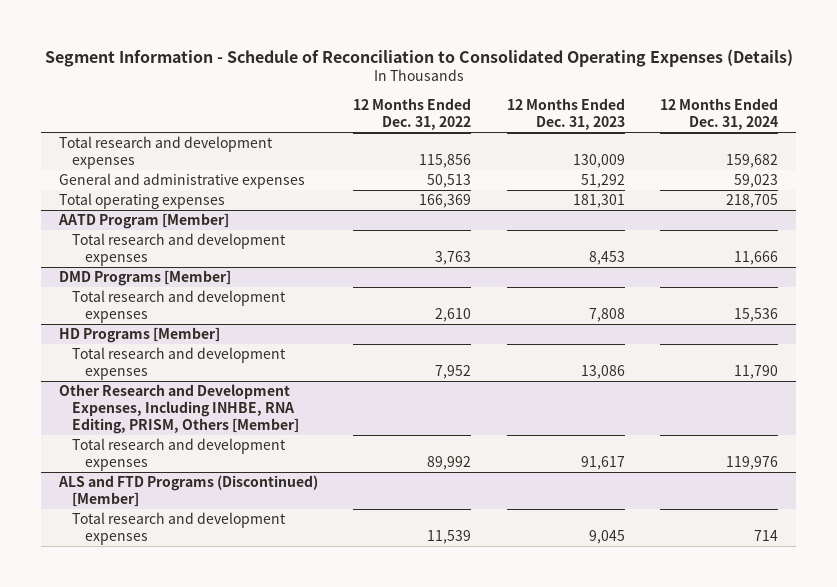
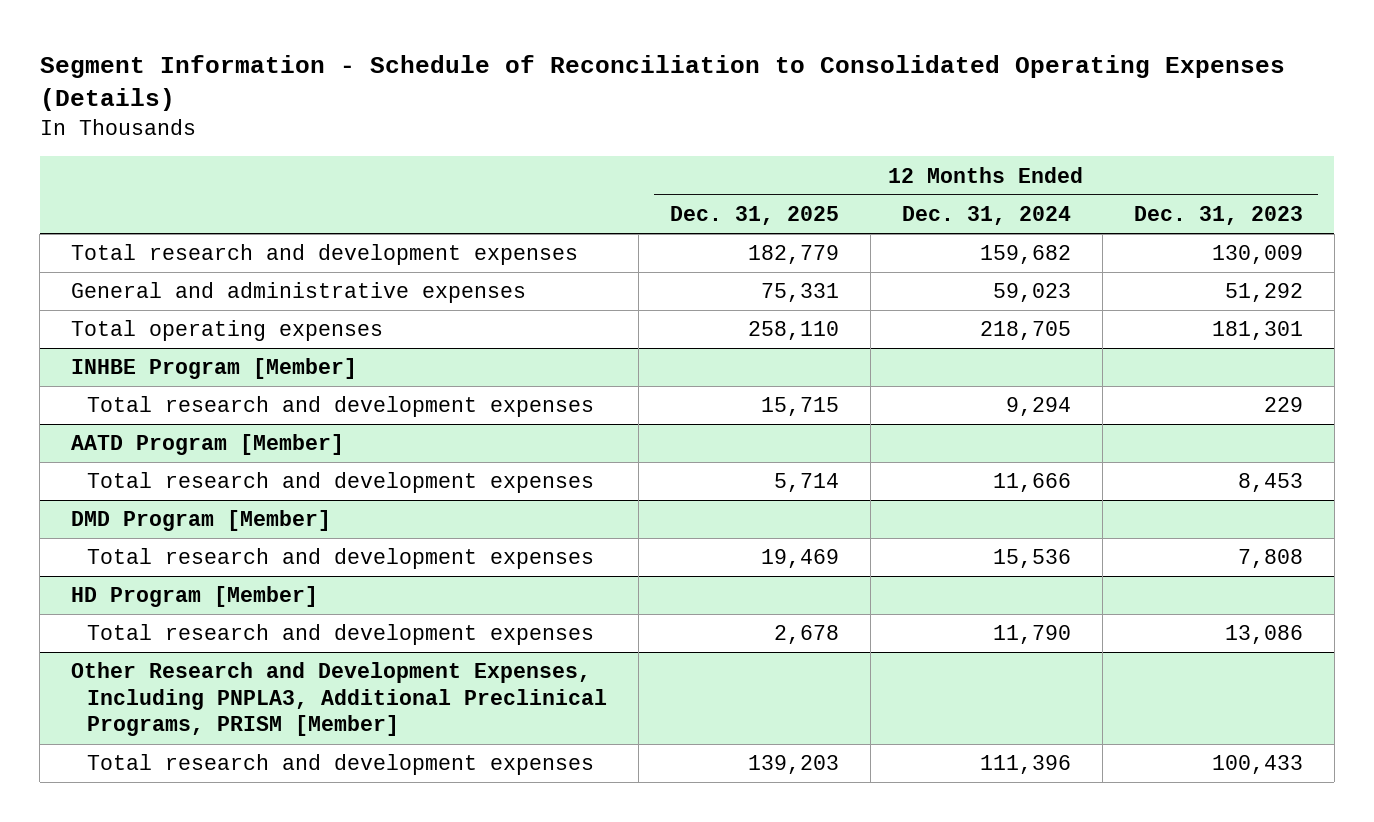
- | 12 Months Ended Dec. 31, 2022 | 12 Months Ended Dec. 31, 2023 | 12 Months Ended Dec. 31, 2024
+ | 12 Months Ended Dec. 31, 2025 | 12 Months Ended Dec. 31, 2024 | 12 Months Ended Dec. 31, 2023
+ INHBE Program [Member]
+ Total research and development expenses | 15,715 | 9,294 | 229
- DMD Programs [Member]
+ DMD Program [Member]
- HD Programs [Member]
+ HD Program [Member]
- Other Research and Development Expenses, Including INHBE, RNA Editing, PRISM, Others [Member]
- Total research and development expenses | 89,992 | 91,617 | 119,976
- ALS and FTD Programs (Discontinued) [Member]
- Total research and development expenses | 11,539 | 9,045 | 714
+ Other Research and Development Expenses, Including PNPLA3, Additional Preclinical Programs, PRISM [Member]
+ Total research and development expenses | 139,203 | 111,396 | 100,433

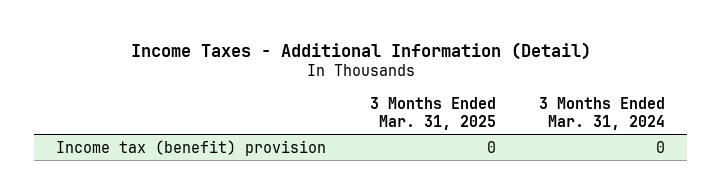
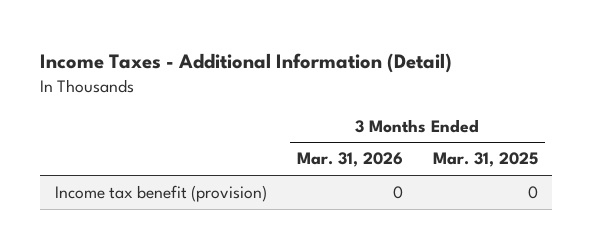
- | 3 Months Ended Mar. 31, 2025 | 3 Months Ended Mar. 31, 2024
+ | 3 Months Ended Mar. 31, 2026 | 3 Months Ended Mar. 31, 2025
- Income tax (benefit) provision | 0 | 0
+ Income tax benefit (provision) | 0 | 0

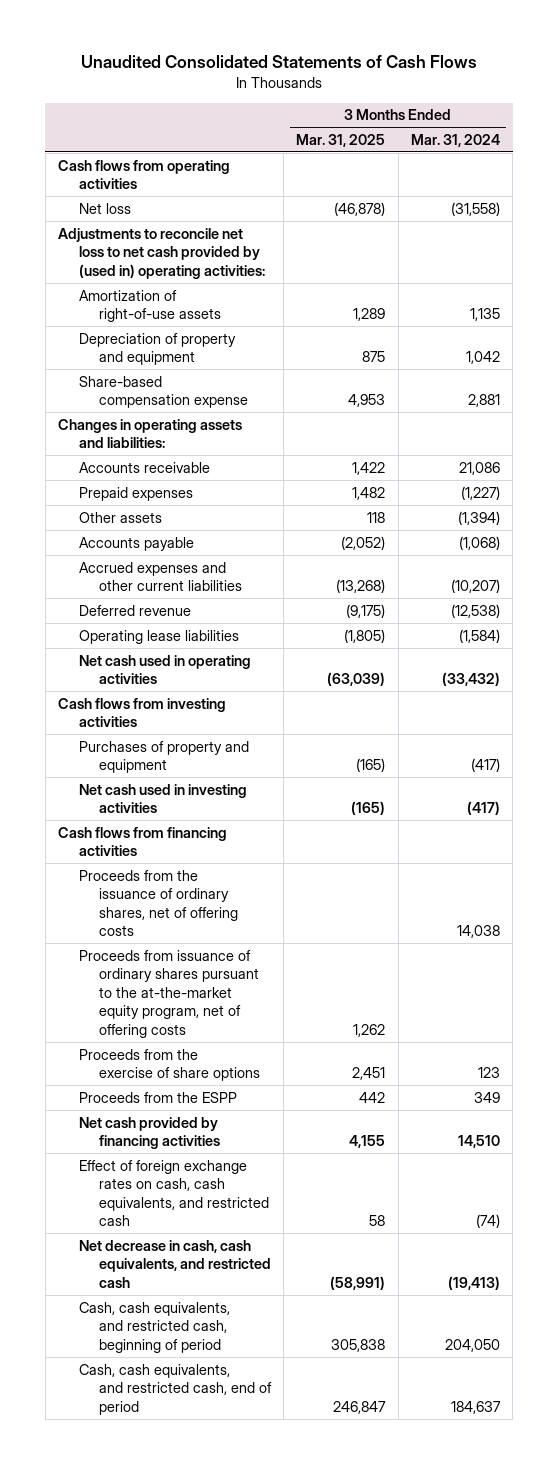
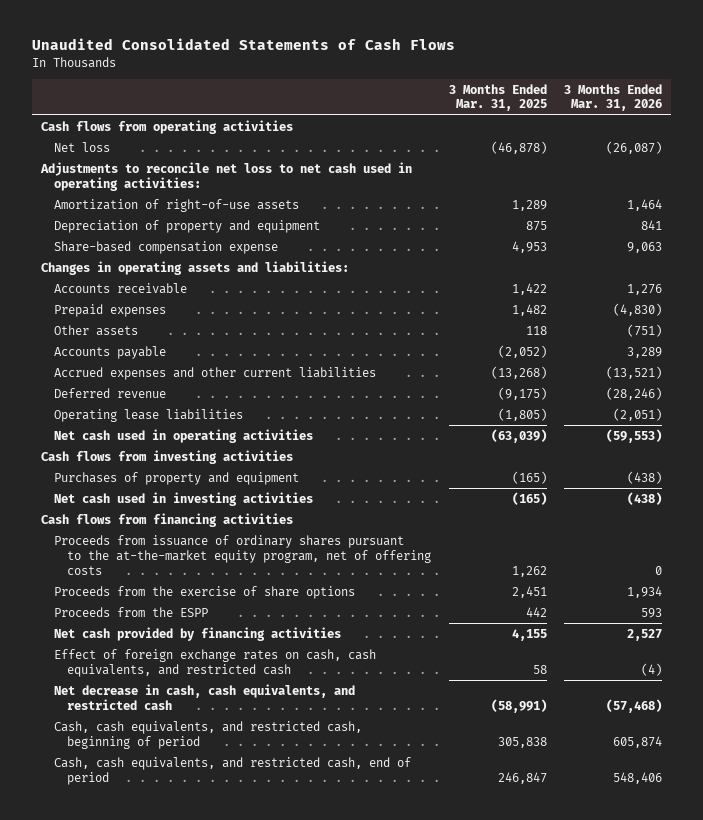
- | 3 Months Ended Mar. 31, 2025 | 3 Months Ended Mar. 31, 2024
+ | 3 Months Ended Mar. 31, 2025 | 3 Months Ended Mar. 31, 2026
- Adjustments to reconcile net loss to net cash provided by (used in) operating activities:
+ Adjustments to reconcile net loss to net cash used in operating activities:
- Proceeds from the issuance of ordinary shares, net of offering costs | | 14,038

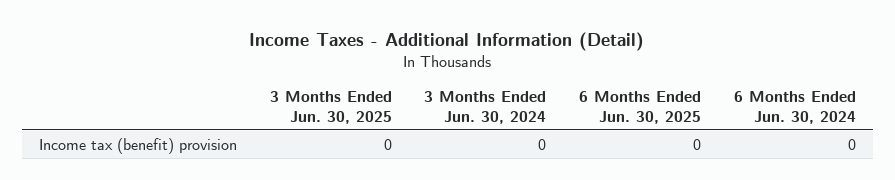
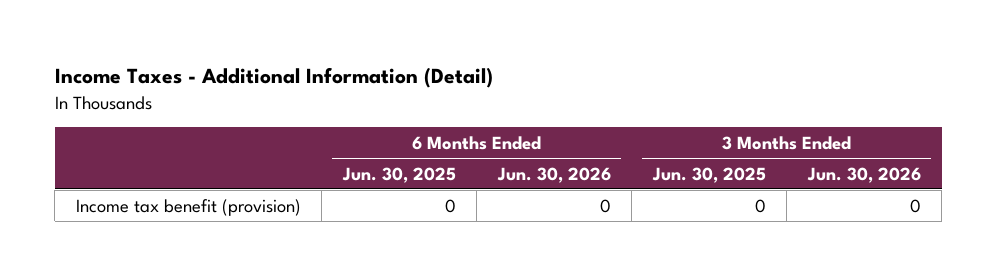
- | 3 Months Ended Jun. 30, 2025 | 3 Months Ended Jun. 30, 2024 | 6 Months Ended Jun. 30, 2025 | 6 Months Ended Jun. 30, 2024
+ | 6 Months Ended Jun. 30, 2025 | 6 Months Ended Jun. 30, 2026 | 3 Months Ended Jun. 30, 2025 | 3 Months Ended Jun. 30, 2026
- Income tax (benefit) provision | 0 | 0 | 0 | 0
+ Income tax benefit (provision) | 0 | 0 | 0 | 0

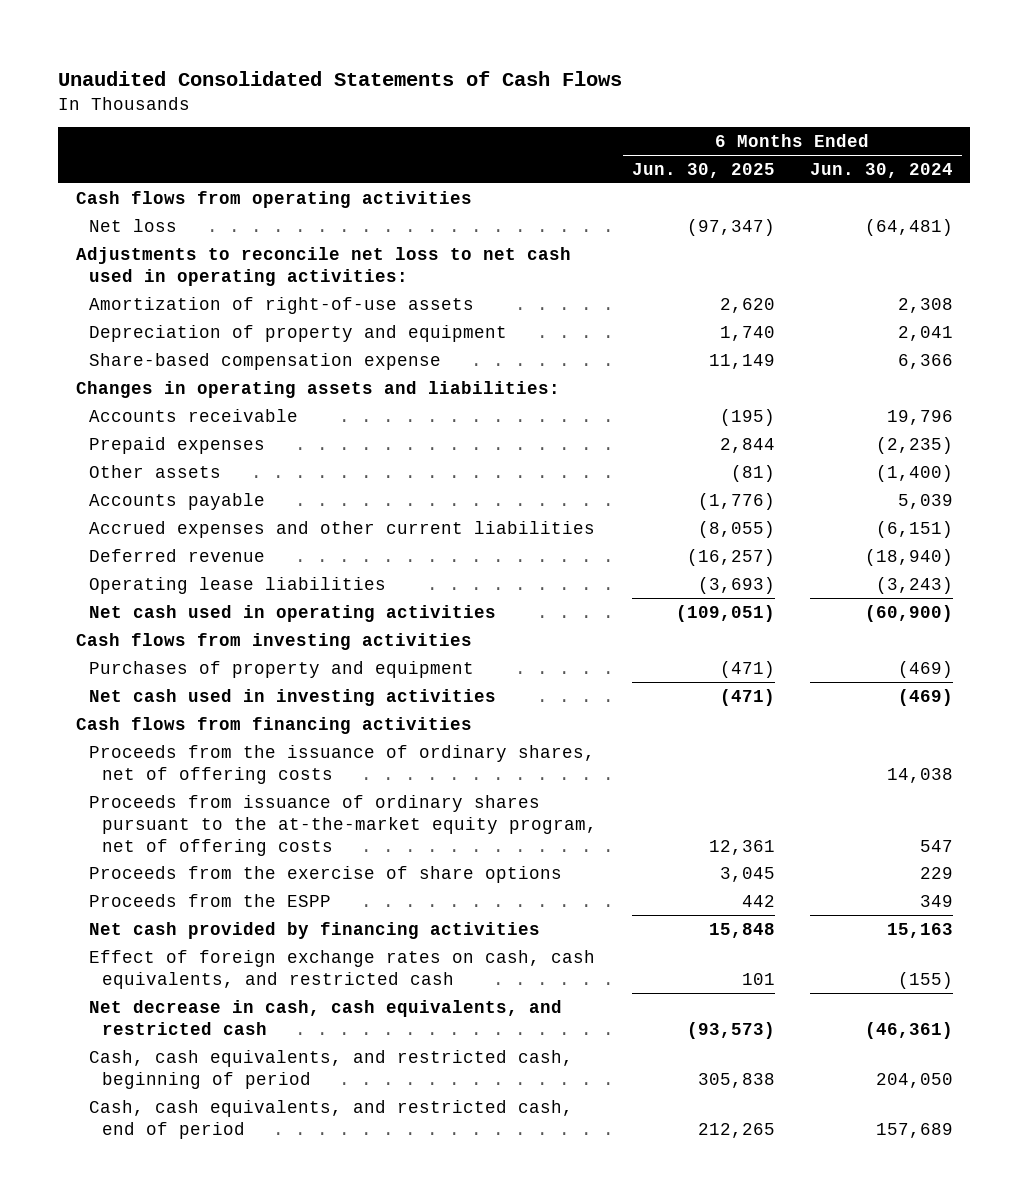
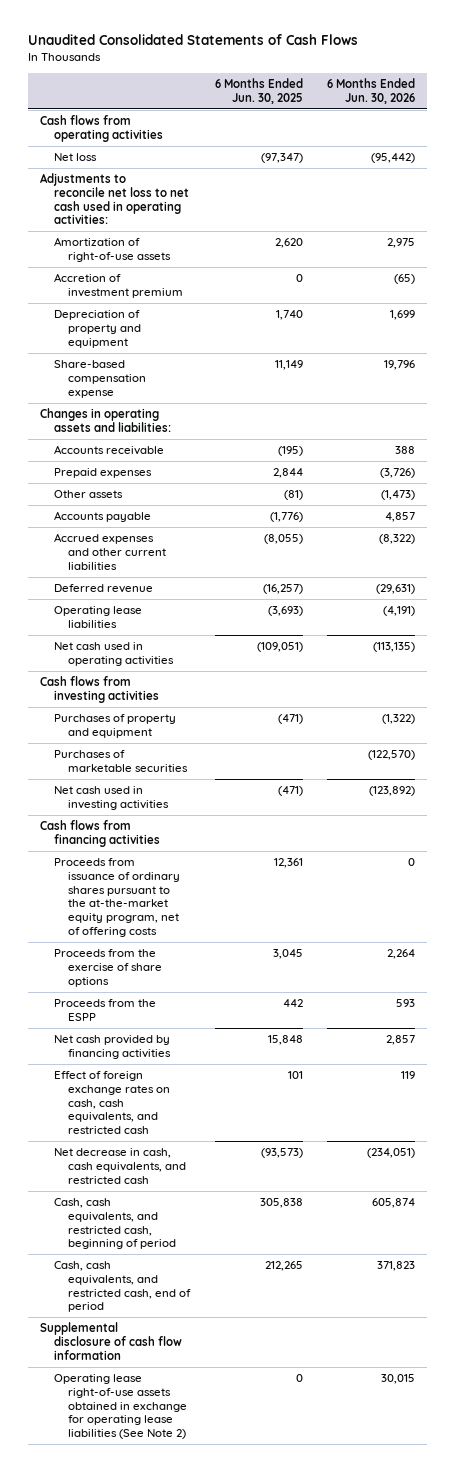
- | 6 Months Ended Jun. 30, 2025 | 6 Months Ended Jun. 30, 2024
+ | 6 Months Ended Jun. 30, 2025 | 6 Months Ended Jun. 30, 2026
+ Accretion of investment premium | 0 | (65)
+ Purchases of marketable securities | | (122,570)
- Proceeds from the issuance of ordinary shares, net of offering costs | | 14,038
+ Supplemental disclosure of cash flow information
+ Operating lease right-of-use assets obtained in exchange for operating lease liabilities (See Note 2) | 0 | 30,015

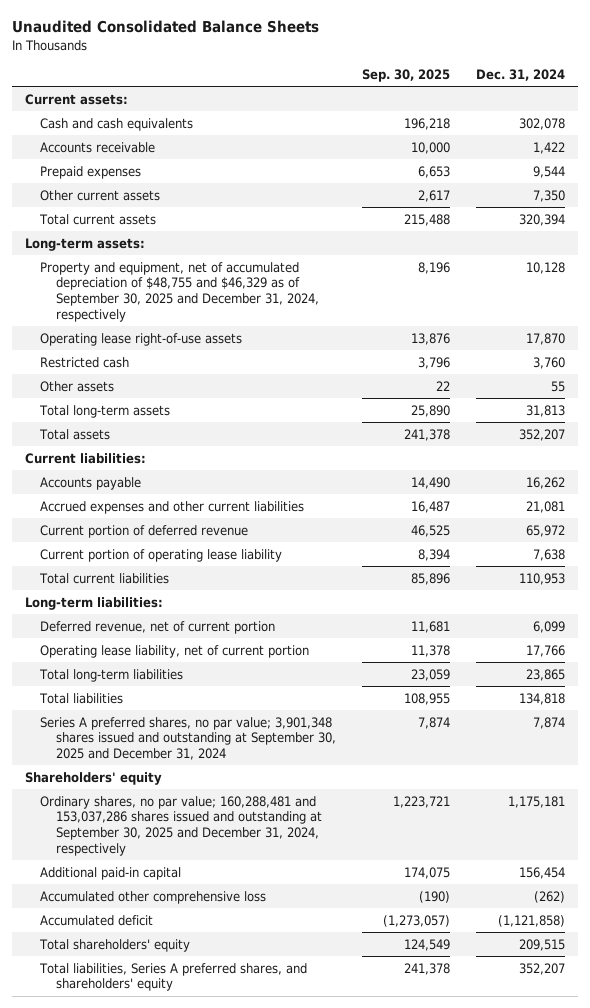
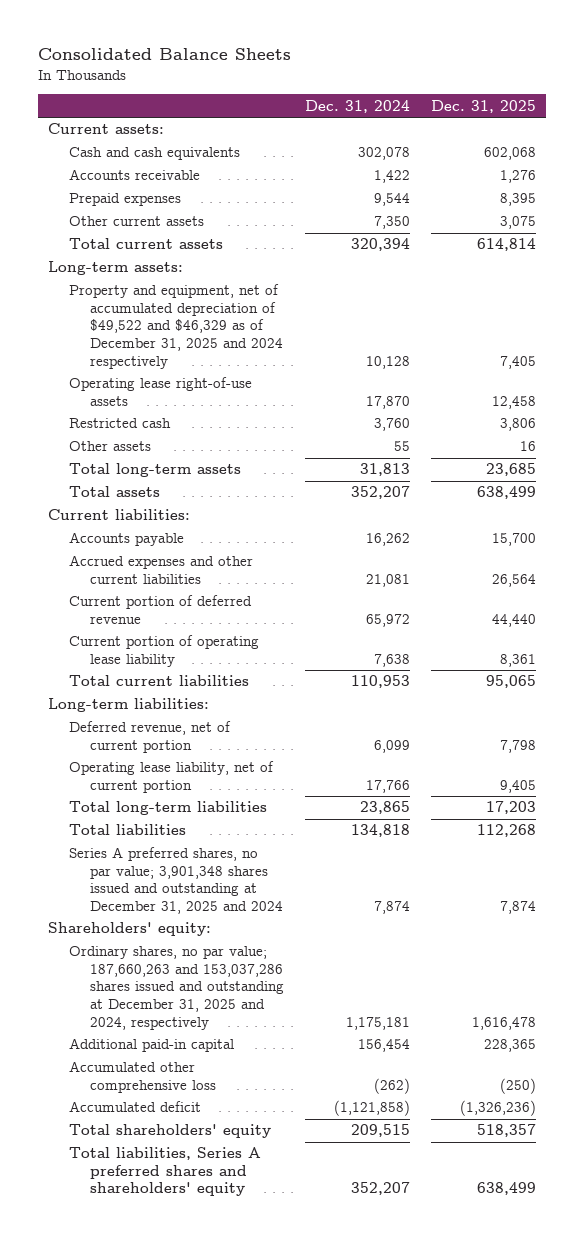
- Unaudited Consolidated Balance Sheets
+ Consolidated Balance Sheets
- | Sep. 30, 2025 | Dec. 31, 2024
+ | Dec. 31, 2024 | Dec. 31, 2025
- Property and equipment, net of accumulated depreciation of $48,755 and $46,329 as of September 30, 2025 and December 31, 2024, respectively | 8,196 | 10,128
+ Property and equipment, net of accumulated depreciation of $49,522 and $46,329 as of December 31, 2025 and 2024 respectively | 10,128 | 7,405
- Series A preferred shares, no par value; 3,901,348 shares issued and outstanding at September 30, 2025 and December 31, 2024 | 7,874 | 7,874
- Shareholders' equity
- Ordinary shares, no par value; 160,288,481 and 153,037,286 shares issued and outstanding at September 30, 2025 and December 31, 2024, respectively | 1,223,721 | 1,175,181
+ Series A preferred shares, no par value; 3,901,348 shares issued and outstanding at December 31, 2025 and 2024 | 7,874 | 7,874
+ Shareholders' equity:
+ Ordinary shares, no par value; 187,660,263 and 153,037,286 shares issued and outstanding at December 31, 2025 and 2024, respectively | 1,175,181 | 1,616,478
- Total liabilities, Series A preferred shares, and shareholders' equity | 241,378 | 352,207
+ Total liabilities, Series A preferred shares and shareholders' equity | 352,207 | 638,499

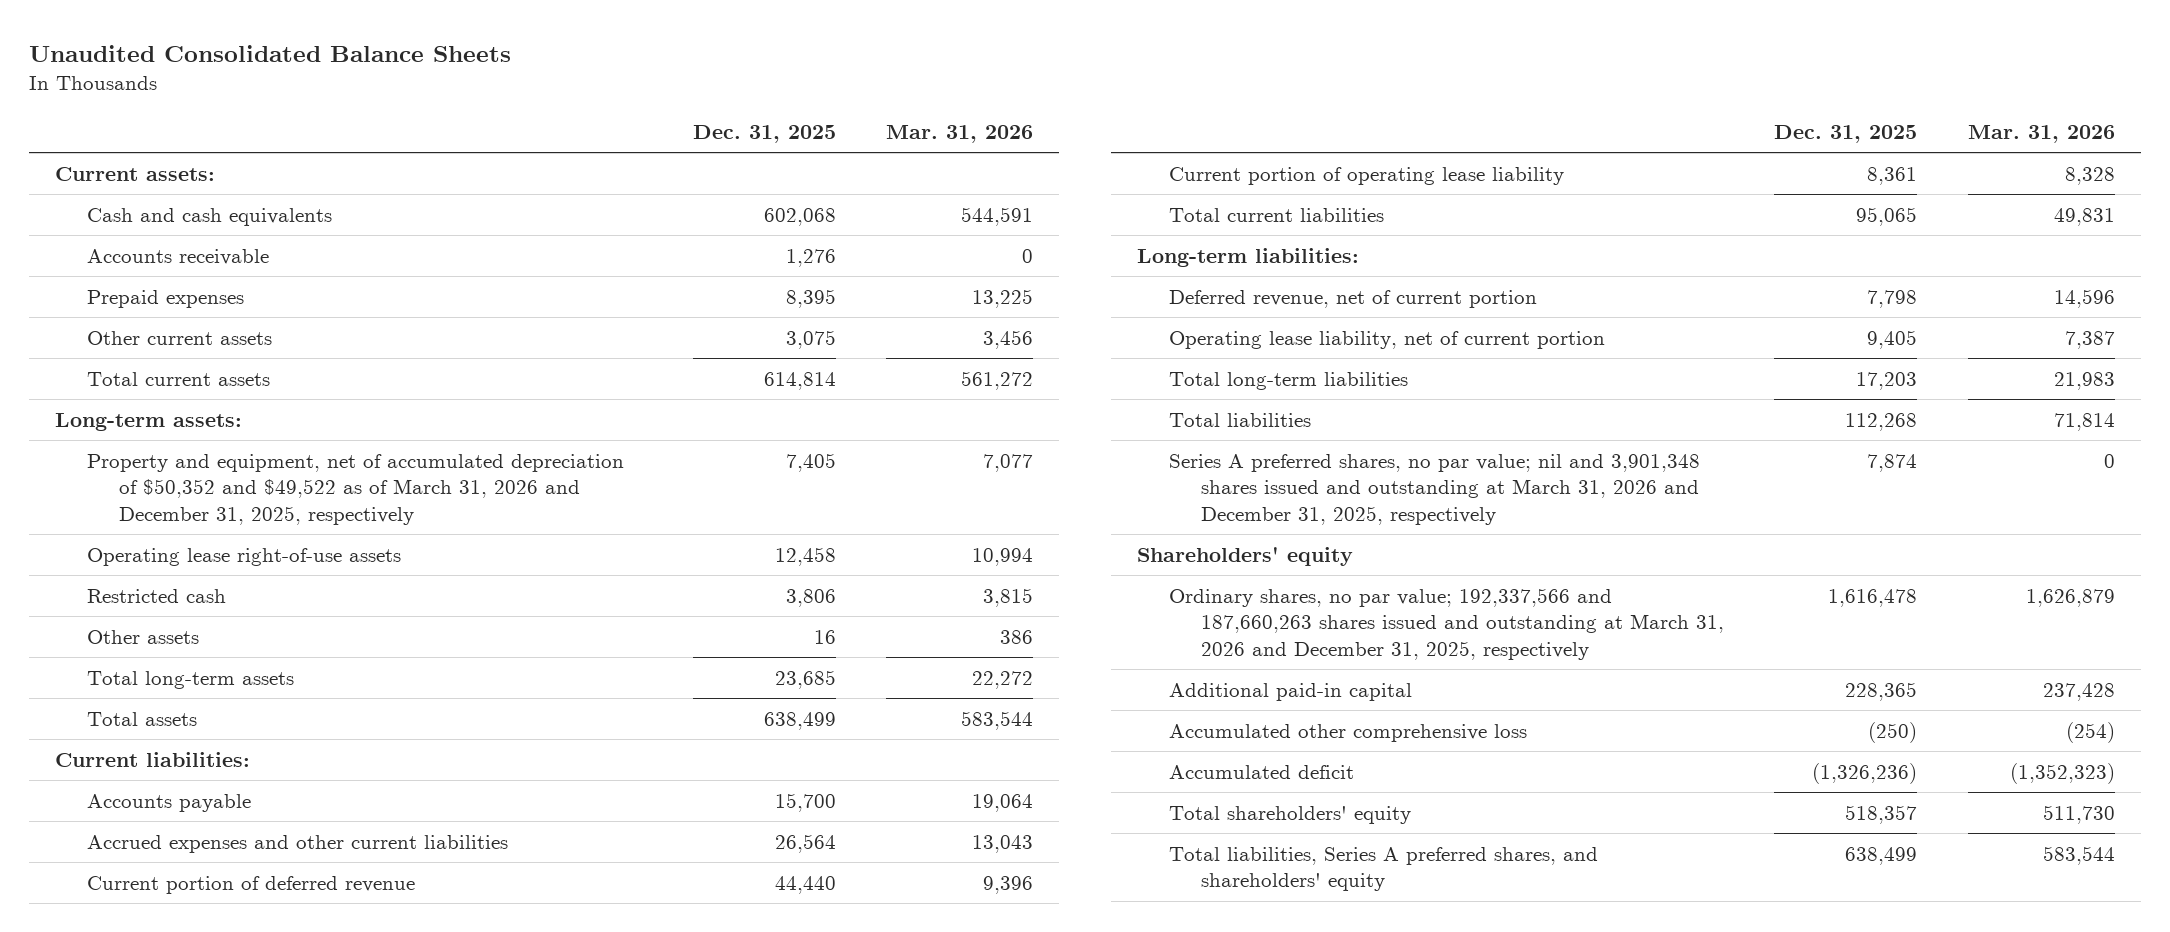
- Consolidated Balance Sheets
+ Unaudited Consolidated Balance Sheets
- | Dec. 31, 2024 | Dec. 31, 2025
+ | Dec. 31, 2025 | Mar. 31, 2026
- Property and equipment, net of accumulated depreciation of $49,522 and $46,329 as of December 31, 2025 and 2024 respectively | 10,128 | 7,405
+ Property and equipment, net of accumulated depreciation of $50,352 and $49,522 as of March 31, 2026 and December 31, 2025, respectively | 7,405 | 7,077
- Series A preferred shares, no par value; 3,901,348 shares issued and outstanding at December 31, 2025 and 2024 | 7,874 | 7,874
- Shareholders' equity:
- Ordinary shares, no par value; 187,660,263 and 153,037,286 shares issued and outstanding at December 31, 2025 and 2024, respectively | 1,175,181 | 1,616,478
+ Series A preferred shares, no par value; nil and 3,901,348 shares issued and outstanding at March 31, 2026 and December 31, 2025, respectively | 7,874 | 0
+ Shareholders' equity
+ Ordinary shares, no par value; 192,337,566 and 187,660,263 shares issued and outstanding at March 31, 2026 and December 31, 2025, respectively | 1,616,478 | 1,626,879
- Total liabilities, Series A preferred shares and shareholders' equity | 352,207 | 638,499
+ Total liabilities, Series A preferred shares, and shareholders' equity | 638,499 | 583,544

